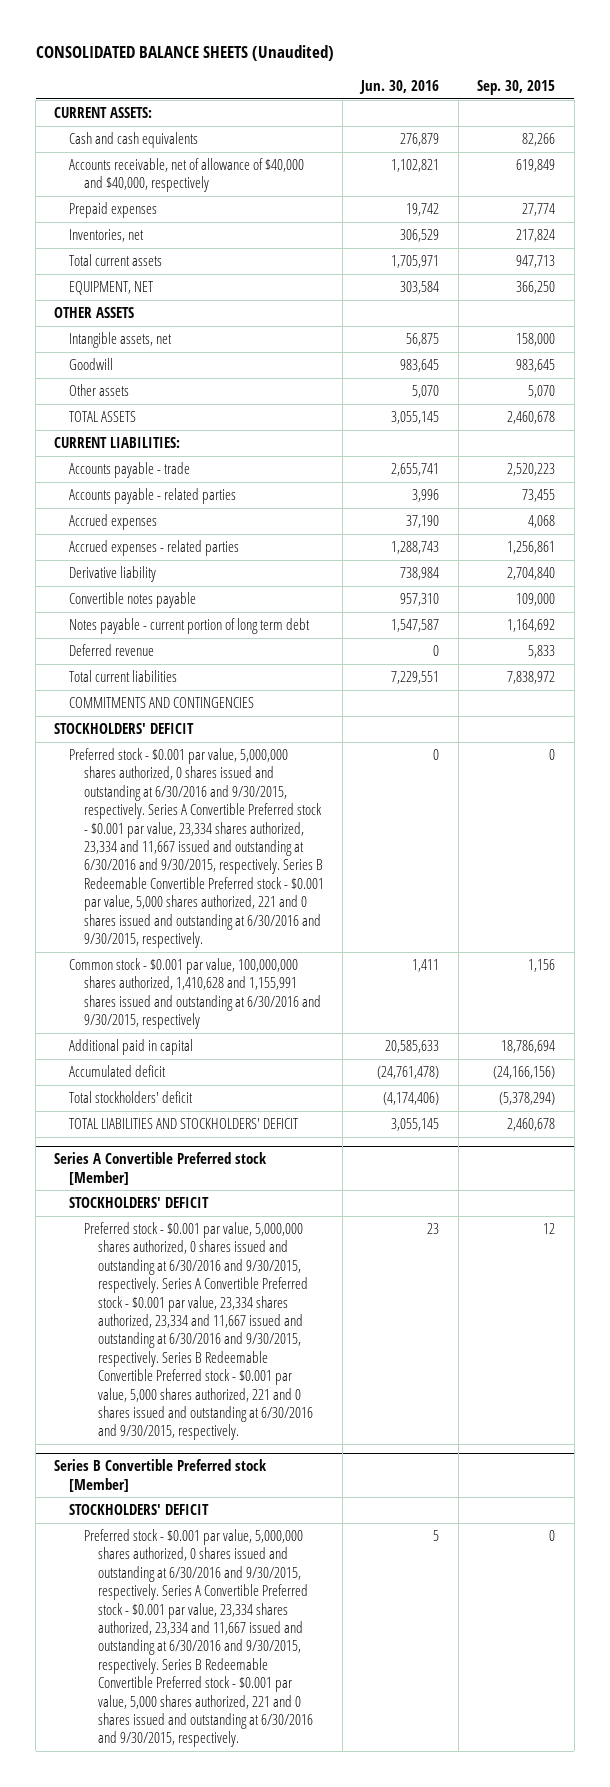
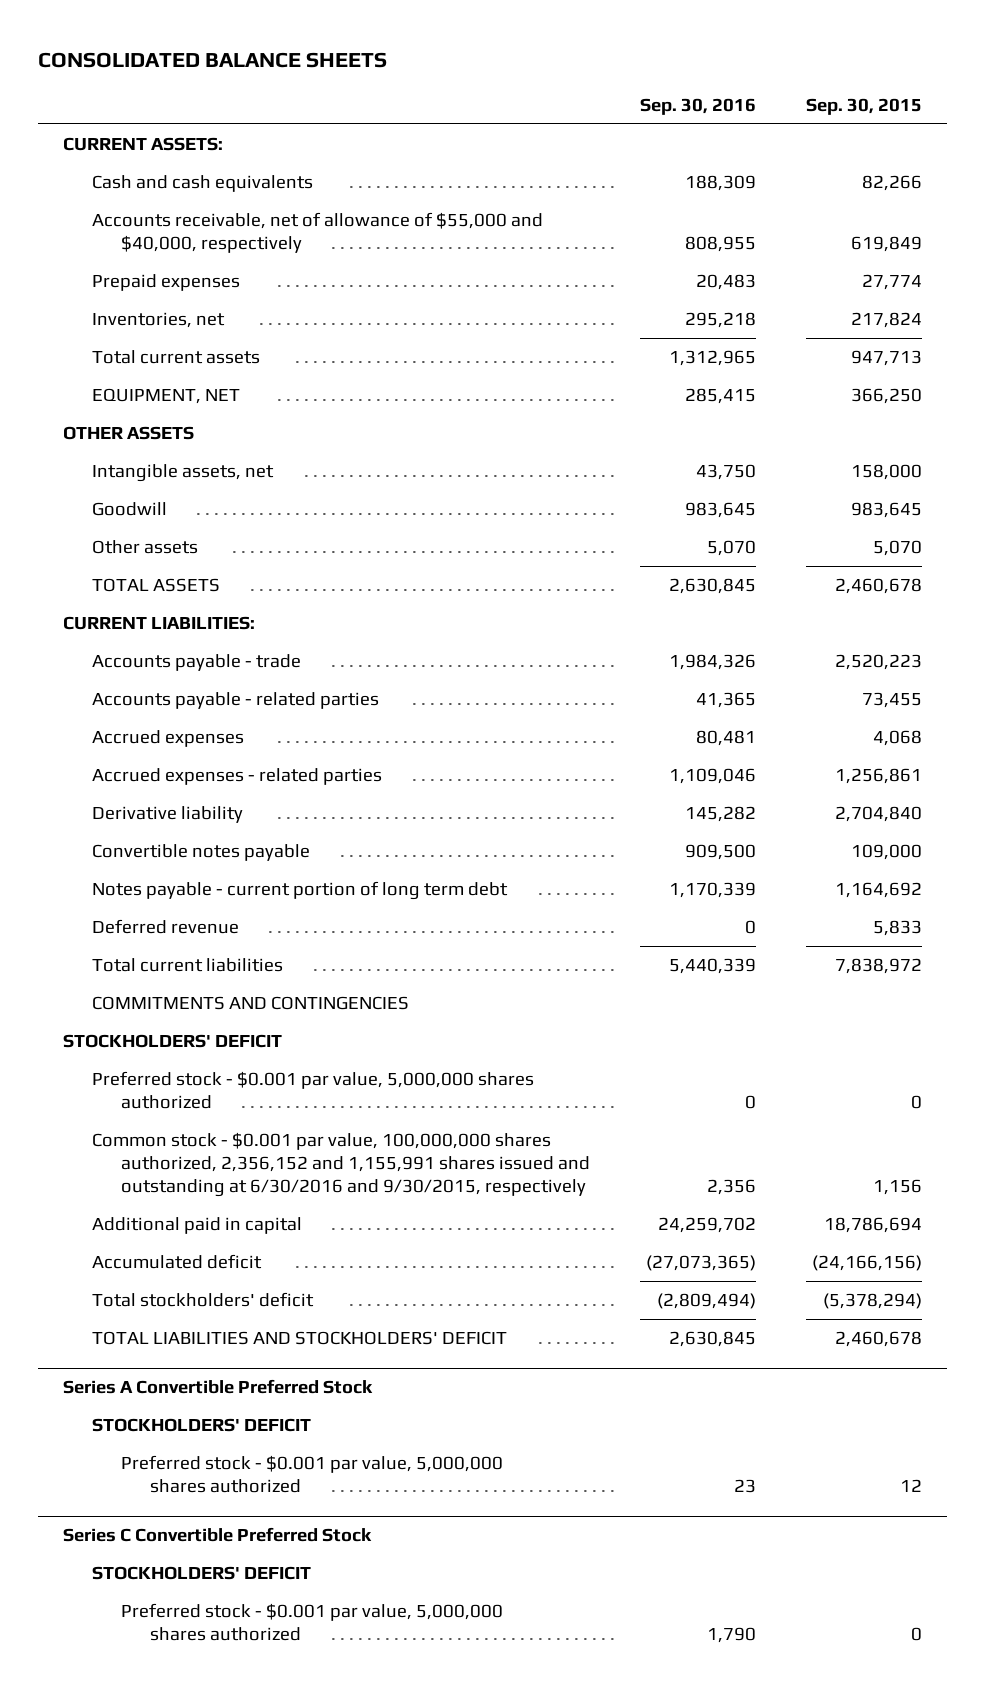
- CONSOLIDATED BALANCE SHEETS (Unaudited)
+ CONSOLIDATED BALANCE SHEETS
- | Jun. 30, 2016 | Sep. 30, 2015
+ | Sep. 30, 2016 | Sep. 30, 2015
- Accounts receivable, net of allowance of $40,000 and $40,000, respectively | 1,102,821 | 619,849
+ Accounts receivable, net of allowance of $55,000 and $40,000, respectively | 808,955 | 619,849
- Preferred stock - $0.001 par value, 5,000,000 shares authorized, 0 shares issued and outstanding at 6/30/2016 and 9/30/2015, respectively. Series A Convertible Preferred stock - $0.001 par value, 23,334 shares authorized, 23,334 and 11,667 issued and outstanding at 6/30/2016 and 9/30/2015, respectively. Series B Redeemable Convertible Preferred stock - $0.001 par value, 5,000 shares authorized, 221 and 0 shares issued and outstanding at 6/30/2016 and 9/30/2015, respectively. | 0 | 0
- Common stock - $0.001 par value, 100,000,000 shares authorized, 1,410,628 and 1,155,991 shares issued and outstanding at 6/30/2016 and 9/30/2015, respectively | 1,411 | 1,156
+ Preferred stock - $0.001 par value, 5,000,000 shares authorized | 0 | 0
+ Common stock - $0.001 par value, 100,000,000 shares authorized, 2,356,152 and 1,155,991 shares issued and outstanding at 6/30/2016 and 9/30/2015, respectively | 2,356 | 1,156
- Series A Convertible Preferred stock [Member]
+ Series A Convertible Preferred Stock
- Preferred stock - $0.001 par value, 5,000,000 shares authorized, 0 shares issued and outstanding at 6/30/2016 and 9/30/2015, respectively. Series A Convertible Preferred stock - $0.001 par value, 23,334 shares authorized, 23,334 and 11,667 issued and outstanding at 6/30/2016 and 9/30/2015, respectively. Series B Redeemable Convertible Preferred stock - $0.001 par value, 5,000 shares authorized, 221 and 0 shares issued and outstanding at 6/30/2016 and 9/30/2015, respectively. | 23 | 12
- Series B Convertible Preferred stock [Member]
+ Preferred stock - $0.001 par value, 5,000,000 shares authorized | 23 | 12
+ Series C Convertible Preferred Stock
- Preferred stock - $0.001 par value, 5,000,000 shares authorized, 0 shares issued and outstanding at 6/30/2016 and 9/30/2015, respectively. Series A Convertible Preferred stock - $0.001 par value, 23,334 shares authorized, 23,334 and 11,667 issued and outstanding at 6/30/2016 and 9/30/2015, respectively. Series B Redeemable Convertible Preferred stock - $0.001 par value, 5,000 shares authorized, 221 and 0 shares issued and outstanding at 6/30/2016 and 9/30/2015, respectively. | 5 | 0
+ Preferred stock - $0.001 par value, 5,000,000 shares authorized | 1,790 | 0

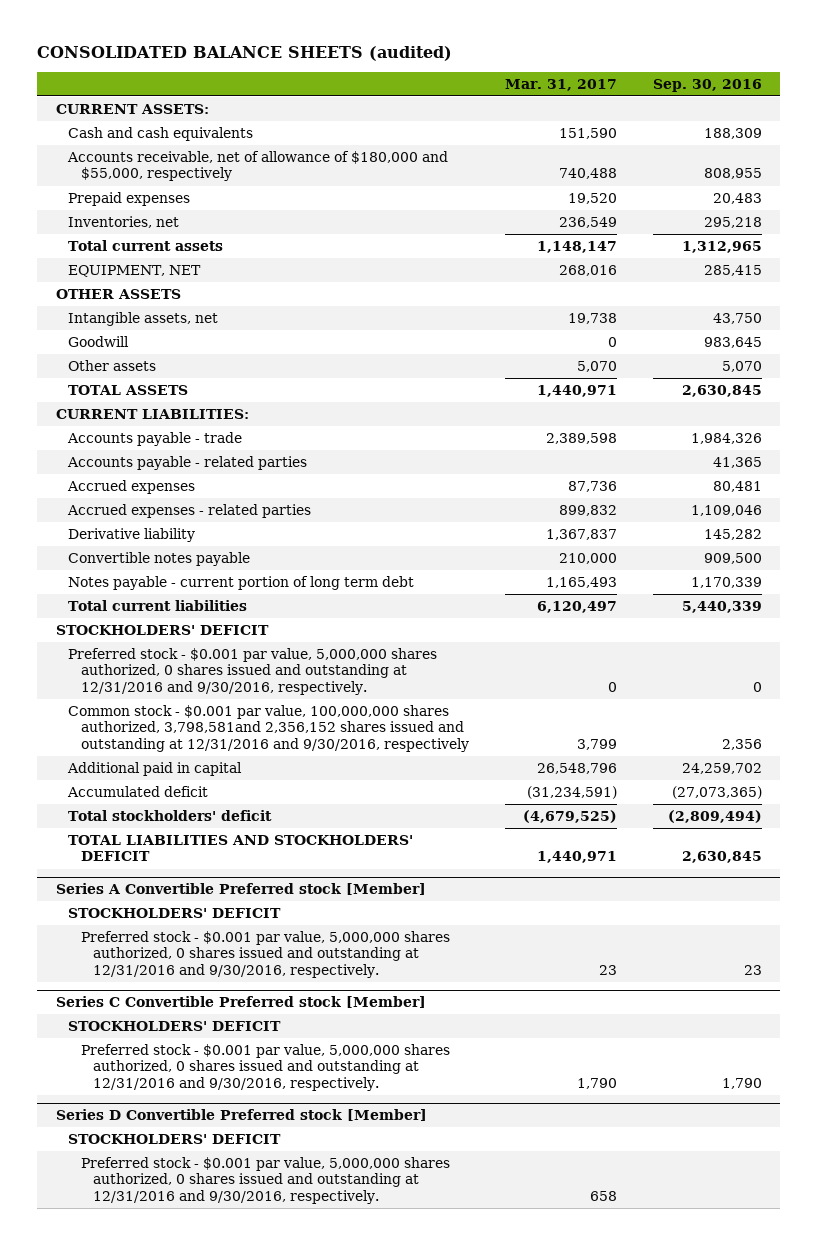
- CONSOLIDATED BALANCE SHEETS
+ CONSOLIDATED BALANCE SHEETS (audited)
- | Sep. 30, 2016 | Sep. 30, 2015
+ | Mar. 31, 2017 | Sep. 30, 2016
- Accounts receivable, net of allowance of $55,000 and $40,000, respectively | 808,955 | 619,849
+ Accounts receivable, net of allowance of $180,000 and $55,000, respectively | 740,488 | 808,955
- Deferred revenue | 0 | 5,833
- COMMITMENTS AND CONTINGENCIES
- Preferred stock - $0.001 par value, 5,000,000 shares authorized | 0 | 0
- Common stock - $0.001 par value, 100,000,000 shares authorized, 2,356,152 and 1,155,991 shares issued and outstanding at 6/30/2016 and 9/30/2015, respectively | 2,356 | 1,156
+ Preferred stock - $0.001 par value, 5,000,000 shares authorized, 0 shares issued and outstanding at 12/31/2016 and 9/30/2016, respectively. | 0 | 0
+ Common stock - $0.001 par value, 100,000,000 shares authorized, 3,798,581and 2,356,152 shares issued and outstanding at 12/31/2016 and 9/30/2016, respectively | 3,799 | 2,356
- Series A Convertible Preferred Stock
+ Series A Convertible Preferred stock [Member]
- Preferred stock - $0.001 par value, 5,000,000 shares authorized | 23 | 12
- Series C Convertible Preferred Stock
+ Preferred stock - $0.001 par value, 5,000,000 shares authorized, 0 shares issued and outstanding at 12/31/2016 and 9/30/2016, respectively. | 23 | 23
+ Series C Convertible Preferred stock [Member]
- Preferred stock - $0.001 par value, 5,000,000 shares authorized | 1,790 | 0
+ Preferred stock - $0.001 par value, 5,000,000 shares authorized, 0 shares issued and outstanding at 12/31/2016 and 9/30/2016, respectively. | 1,790 | 1,790
+ Series D Convertible Preferred stock [Member]
+ STOCKHOLDERS' DEFICIT
+ Preferred stock - $0.001 par value, 5,000,000 shares authorized, 0 shares issued and outstanding at 12/31/2016 and 9/30/2016, respectively. | 658 |

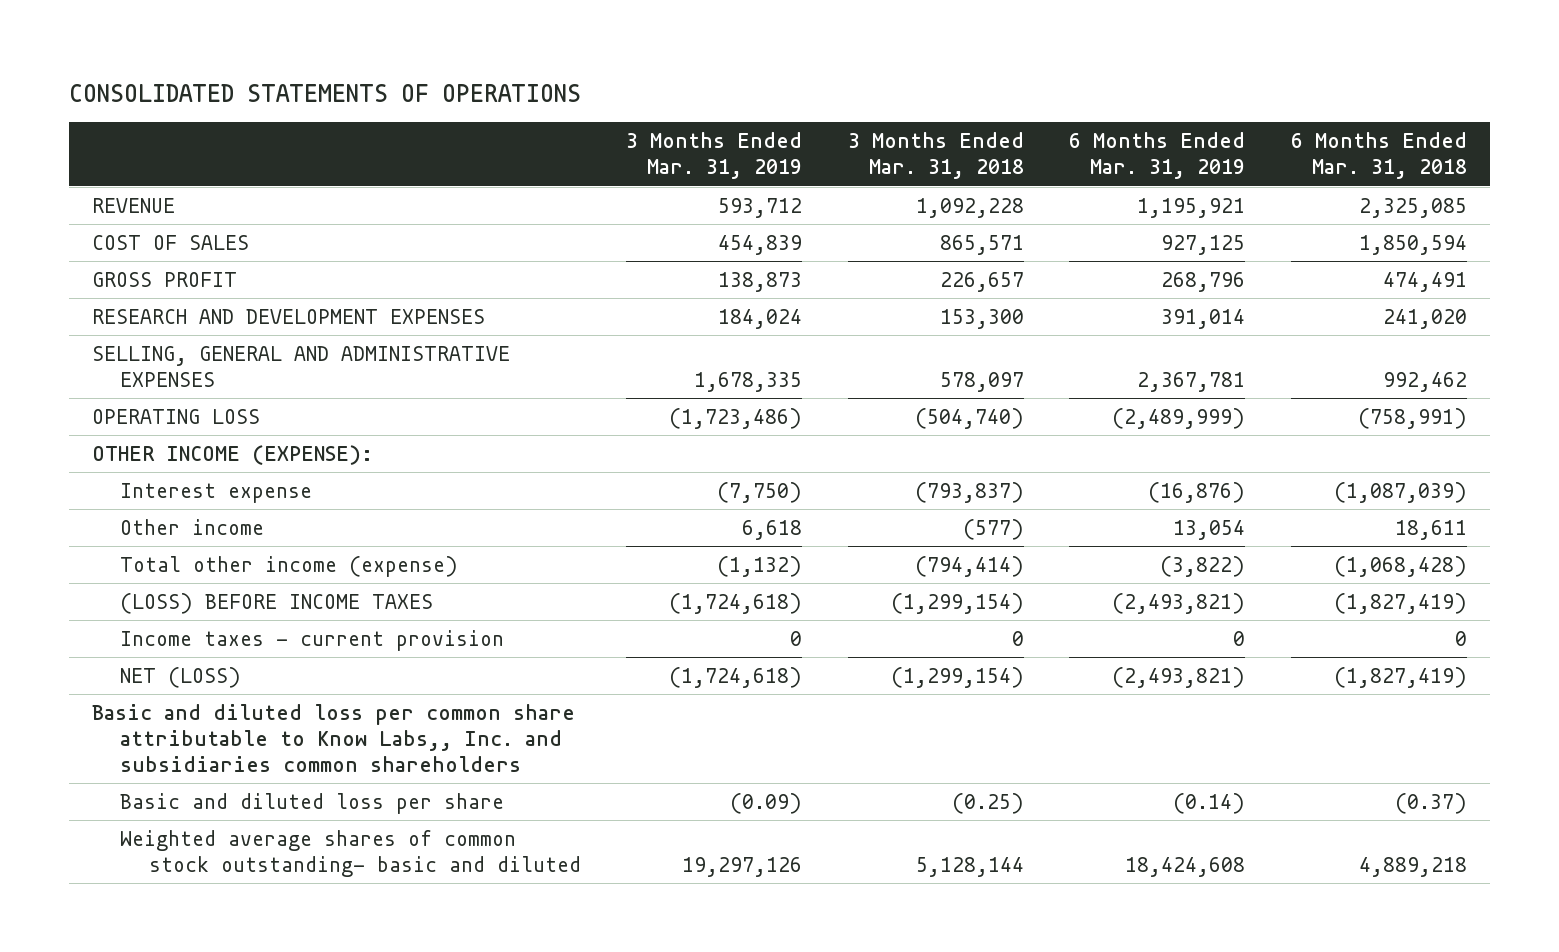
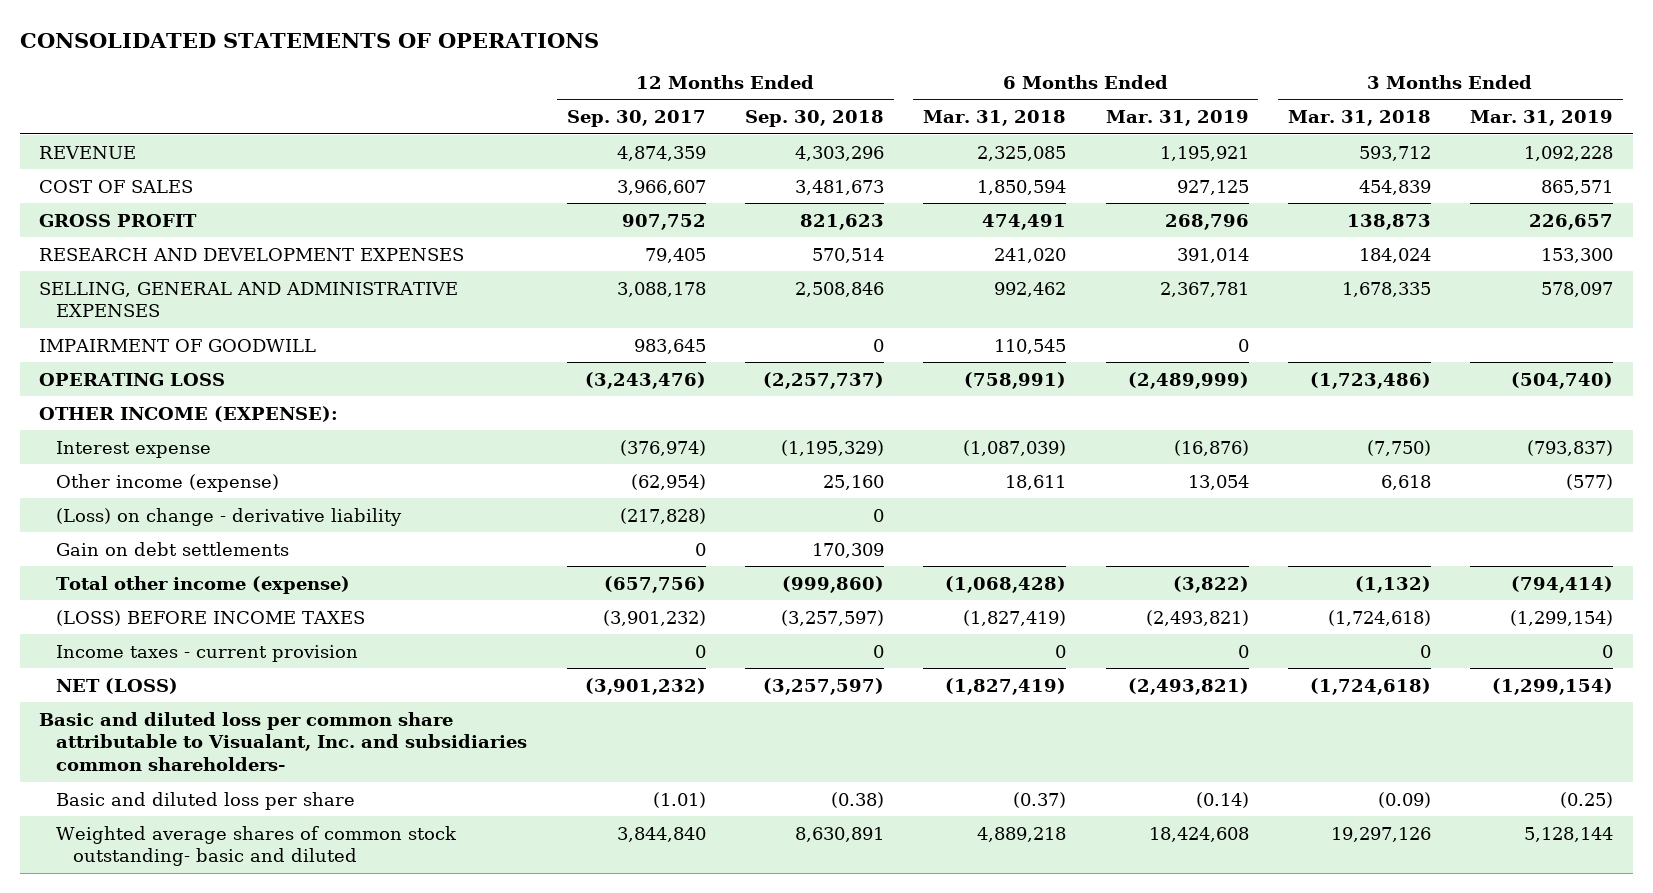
- | 3 Months Ended Mar. 31, 2019 | 3 Months Ended Mar. 31, 2018 | 6 Months Ended Mar. 31, 2019 | 6 Months Ended Mar. 31, 2018
+ | 12 Months Ended Sep. 30, 2017 | 12 Months Ended Sep. 30, 2018 | 6 Months Ended Mar. 31, 2018 | 6 Months Ended Mar. 31, 2019 | 3 Months Ended Mar. 31, 2018 | 3 Months Ended Mar. 31, 2019
- REVENUE | 593,712 | 1,092,228 | 1,195,921 | 2,325,085
- COST OF SALES | 454,839 | 865,571 | 927,125 | 1,850,594
- GROSS PROFIT | 138,873 | 226,657 | 268,796 | 474,491
- RESEARCH AND DEVELOPMENT EXPENSES | 184,024 | 153,300 | 391,014 | 241,020
- SELLING, GENERAL AND ADMINISTRATIVE EXPENSES | 1,678,335 | 578,097 | 2,367,781 | 992,462
- OPERATING LOSS | (1,723,486) | (504,740) | (2,489,999) | (758,991)
+ REVENUE | 4,874,359 | 4,303,296 | 2,325,085 | 1,195,921 | 593,712 | 1,092,228
+ COST OF SALES | 3,966,607 | 3,481,673 | 1,850,594 | 927,125 | 454,839 | 865,571
+ GROSS PROFIT | 907,752 | 821,623 | 474,491 | 268,796 | 138,873 | 226,657
+ RESEARCH AND DEVELOPMENT EXPENSES | 79,405 | 570,514 | 241,020 | 391,014 | 184,024 | 153,300
+ SELLING, GENERAL AND ADMINISTRATIVE EXPENSES | 3,088,178 | 2,508,846 | 992,462 | 2,367,781 | 1,678,335 | 578,097
+ IMPAIRMENT OF GOODWILL | 983,645 | 0 | 110,545 | 0 | |
+ OPERATING LOSS | (3,243,476) | (2,257,737) | (758,991) | (2,489,999) | (1,723,486) | (504,740)
- Interest expense | (7,750) | (793,837) | (16,876) | (1,087,039)
- Other income | 6,618 | (577) | 13,054 | 18,611
- Total other income (expense) | (1,132) | (794,414) | (3,822) | (1,068,428)
- (LOSS) BEFORE INCOME TAXES | (1,724,618) | (1,299,154) | (2,493,821) | (1,827,419)
+ Interest expense | (376,974) | (1,195,329) | (1,087,039) | (16,876) | (7,750) | (793,837)
+ Other income (expense) | (62,954) | 25,160 | 18,611 | 13,054 | 6,618 | (577)
+ (Loss) on change - derivative liability | (217,828) | 0 | | | |
+ Gain on debt settlements | 0 | 170,309 | | | |
+ Total other income (expense) | (657,756) | (999,860) | (1,068,428) | (3,822) | (1,132) | (794,414)
+ (LOSS) BEFORE INCOME TAXES | (3,901,232) | (3,257,597) | (1,827,419) | (2,493,821) | (1,724,618) | (1,299,154)
- NET (LOSS) | (1,724,618) | (1,299,154) | (2,493,821) | (1,827,419)
- Basic and diluted loss per common share attributable to Know Labs,, Inc. and subsidiaries common shareholders
- Basic and diluted loss per share | (0.09) | (0.25) | (0.14) | (0.37)
- Weighted average shares of common stock outstanding- basic and diluted | 19,297,126 | 5,128,144 | 18,424,608 | 4,889,218
+ NET (LOSS) | (3,901,232) | (3,257,597) | (1,827,419) | (2,493,821) | (1,724,618) | (1,299,154)
+ Basic and diluted loss per common share attributable to Visualant, Inc. and subsidiaries common shareholders-
+ Basic and diluted loss per share | (1.01) | (0.38) | (0.37) | (0.14) | (0.09) | (0.25)
+ Weighted average shares of common stock outstanding- basic and diluted | 3,844,840 | 8,630,891 | 4,889,218 | 18,424,608 | 19,297,126 | 5,128,144

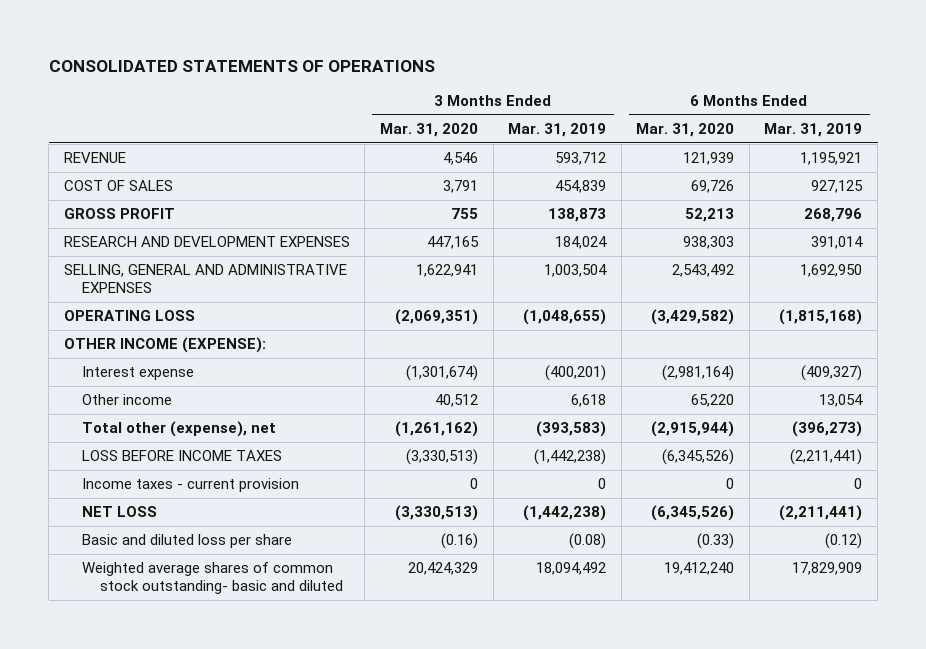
- | 12 Months Ended Sep. 30, 2017 | 12 Months Ended Sep. 30, 2018 | 6 Months Ended Mar. 31, 2018 | 6 Months Ended Mar. 31, 2019 | 3 Months Ended Mar. 31, 2018 | 3 Months Ended Mar. 31, 2019
+ | 3 Months Ended Mar. 31, 2020 | 3 Months Ended Mar. 31, 2019 | 6 Months Ended Mar. 31, 2020 | 6 Months Ended Mar. 31, 2019
- REVENUE | 4,874,359 | 4,303,296 | 2,325,085 | 1,195,921 | 593,712 | 1,092,228
- COST OF SALES | 3,966,607 | 3,481,673 | 1,850,594 | 927,125 | 454,839 | 865,571
- GROSS PROFIT | 907,752 | 821,623 | 474,491 | 268,796 | 138,873 | 226,657
- RESEARCH AND DEVELOPMENT EXPENSES | 79,405 | 570,514 | 241,020 | 391,014 | 184,024 | 153,300
- SELLING, GENERAL AND ADMINISTRATIVE EXPENSES | 3,088,178 | 2,508,846 | 992,462 | 2,367,781 | 1,678,335 | 578,097
- IMPAIRMENT OF GOODWILL | 983,645 | 0 | 110,545 | 0 | |
- OPERATING LOSS | (3,243,476) | (2,257,737) | (758,991) | (2,489,999) | (1,723,486) | (504,740)
+ REVENUE | 4,546 | 593,712 | 121,939 | 1,195,921
+ COST OF SALES | 3,791 | 454,839 | 69,726 | 927,125
+ GROSS PROFIT | 755 | 138,873 | 52,213 | 268,796
+ RESEARCH AND DEVELOPMENT EXPENSES | 447,165 | 184,024 | 938,303 | 391,014
+ SELLING, GENERAL AND ADMINISTRATIVE EXPENSES | 1,622,941 | 1,003,504 | 2,543,492 | 1,692,950
+ OPERATING LOSS | (2,069,351) | (1,048,655) | (3,429,582) | (1,815,168)
- Interest expense | (376,974) | (1,195,329) | (1,087,039) | (16,876) | (7,750) | (793,837)
- Other income (expense) | (62,954) | 25,160 | 18,611 | 13,054 | 6,618 | (577)
- (Loss) on change - derivative liability | (217,828) | 0 | | | |
- Gain on debt settlements | 0 | 170,309 | | | |
- Total other income (expense) | (657,756) | (999,860) | (1,068,428) | (3,822) | (1,132) | (794,414)
- (LOSS) BEFORE INCOME TAXES | (3,901,232) | (3,257,597) | (1,827,419) | (2,493,821) | (1,724,618) | (1,299,154)
+ Interest expense | (1,301,674) | (400,201) | (2,981,164) | (409,327)
+ Other income | 40,512 | 6,618 | 65,220 | 13,054
+ Total other (expense), net | (1,261,162) | (393,583) | (2,915,944) | (396,273)
+ LOSS BEFORE INCOME TAXES | (3,330,513) | (1,442,238) | (6,345,526) | (2,211,441)
- NET (LOSS) | (3,901,232) | (3,257,597) | (1,827,419) | (2,493,821) | (1,724,618) | (1,299,154)
- Basic and diluted loss per common share attributable to Visualant, Inc. and subsidiaries common shareholders-
- Basic and diluted loss per share | (1.01) | (0.38) | (0.37) | (0.14) | (0.09) | (0.25)
- Weighted average shares of common stock outstanding- basic and diluted | 3,844,840 | 8,630,891 | 4,889,218 | 18,424,608 | 19,297,126 | 5,128,144
+ NET LOSS | (3,330,513) | (1,442,238) | (6,345,526) | (2,211,441)
+ Basic and diluted loss per share | (0.16) | (0.08) | (0.33) | (0.12)
+ Weighted average shares of common stock outstanding- basic and diluted | 20,424,329 | 18,094,492 | 19,412,240 | 17,829,909

